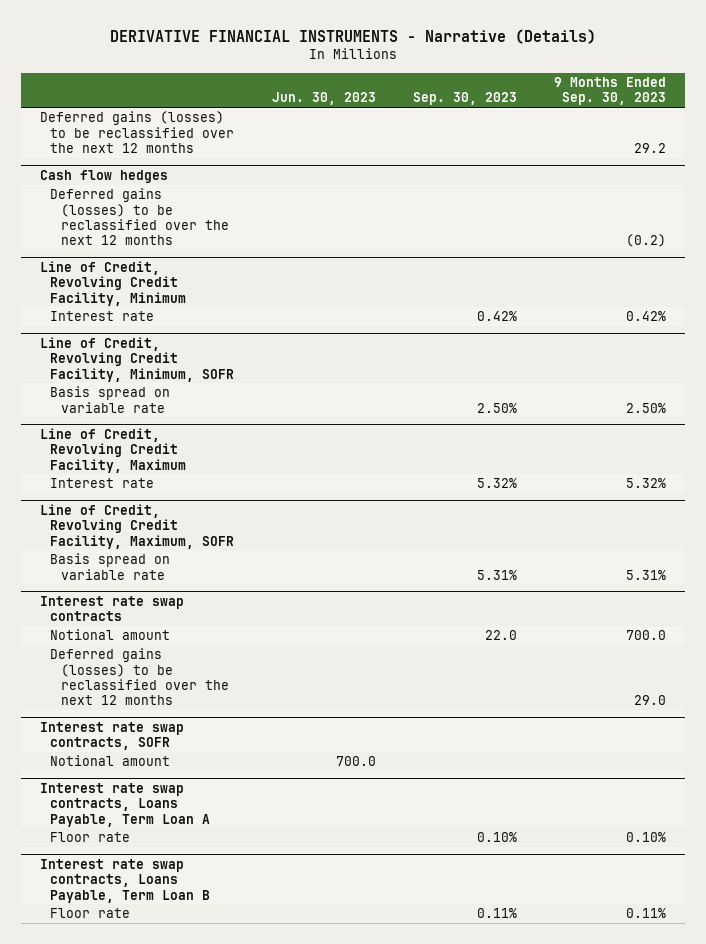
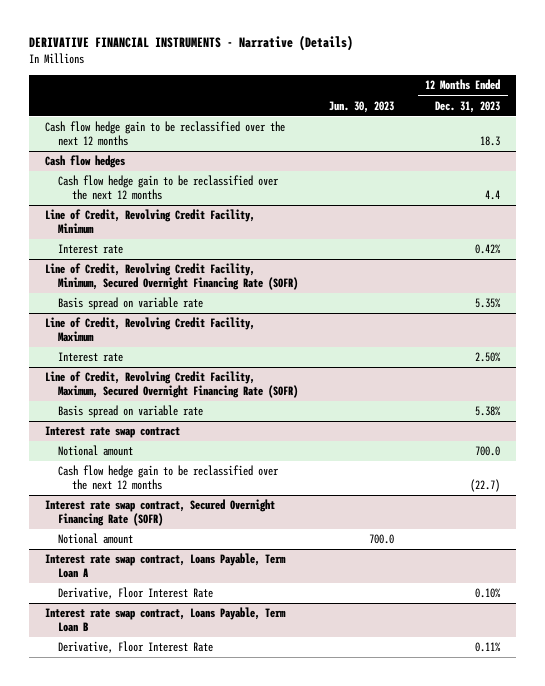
- | Jun. 30, 2023 | Sep. 30, 2023 | 9 Months Ended Sep. 30, 2023
+ | Jun. 30, 2023 | 12 Months Ended Dec. 31, 2023
- Deferred gains (losses) to be reclassified over the next 12 months | | | 29.2
+ Cash flow hedge gain to be reclassified over the next 12 months | | 18.3
@ Cash flow hedges
- Deferred gains (losses) to be reclassified over the next 12 months | | | (0.2)
+ Cash flow hedge gain to be reclassified over the next 12 months | | 4.4
- Line of Credit, Revolving Credit Facility, Minimum, SOFR
+ Line of Credit, Revolving Credit Facility, Minimum, Secured Overnight Financing Rate (SOFR)
- Line of Credit, Revolving Credit Facility, Maximum, SOFR
+ Line of Credit, Revolving Credit Facility, Maximum, Secured Overnight Financing Rate (SOFR)
- Interest rate swap contracts
+ Interest rate swap contract
- Deferred gains (losses) to be reclassified over the next 12 months | | | 29.0
- Interest rate swap contracts, SOFR
+ Cash flow hedge gain to be reclassified over the next 12 months | | (22.7)
+ Interest rate swap contract, Secured Overnight Financing Rate (SOFR)
- Interest rate swap contracts, Loans Payable, Term Loan A
- Floor rate | | 0.10% | 0.10%
- Interest rate swap contracts, Loans Payable, Term Loan B
- Floor rate | | 0.11% | 0.11%
+ Interest rate swap contract, Loans Payable, Term Loan A
+ Derivative, Floor Interest Rate | | 0.10%
+ Interest rate swap contract, Loans Payable, Term Loan B
+ Derivative, Floor Interest Rate | | 0.11%

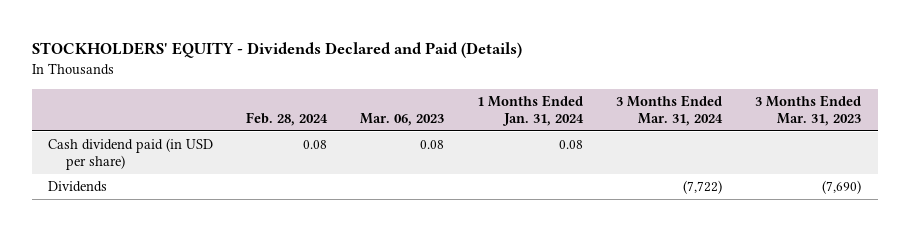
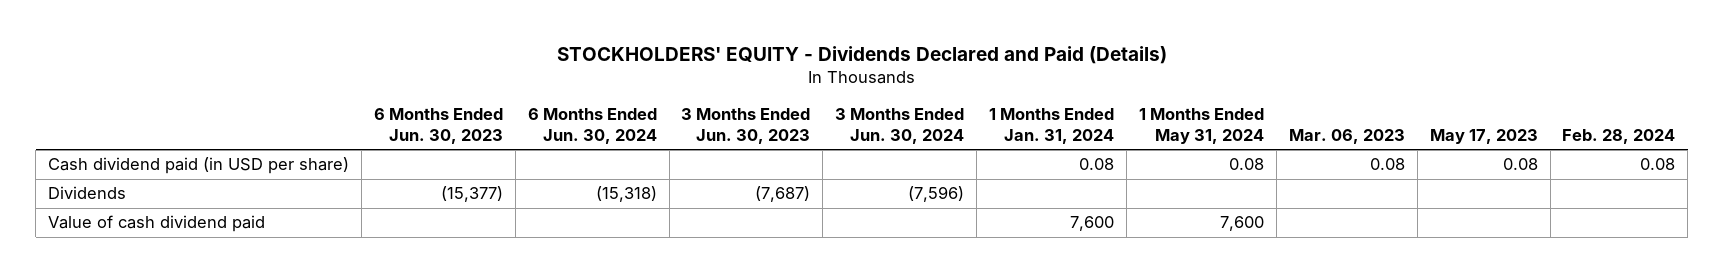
- | Feb. 28, 2024 | Mar. 06, 2023 | 1 Months Ended Jan. 31, 2024 | 3 Months Ended Mar. 31, 2024 | 3 Months Ended Mar. 31, 2023
+ | 6 Months Ended Jun. 30, 2023 | 6 Months Ended Jun. 30, 2024 | 3 Months Ended Jun. 30, 2023 | 3 Months Ended Jun. 30, 2024 | 1 Months Ended Jan. 31, 2024 | 1 Months Ended May 31, 2024 | Mar. 06, 2023 | May 17, 2023 | Feb. 28, 2024
+ Value of cash dividend paid | | | | | 7,600 | 7,600 | | |

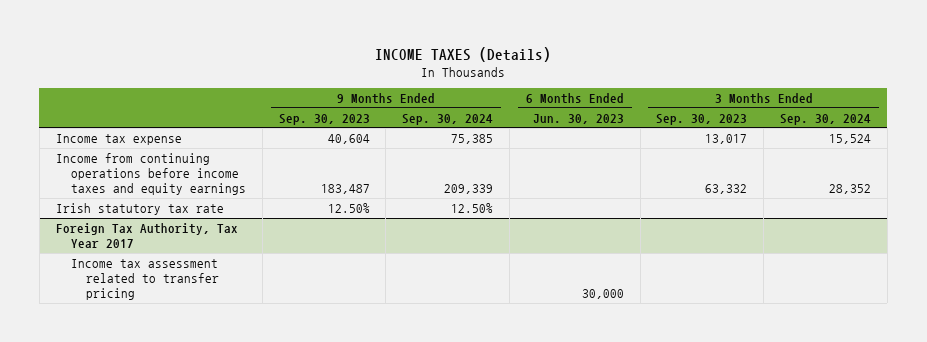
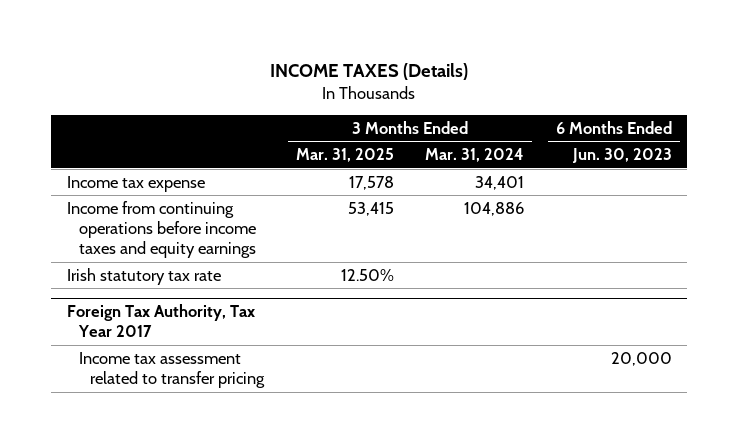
- | 9 Months Ended Sep. 30, 2023 | 9 Months Ended Sep. 30, 2024 | 6 Months Ended Jun. 30, 2023 | 3 Months Ended Sep. 30, 2023 | 3 Months Ended Sep. 30, 2024
+ | 3 Months Ended Mar. 31, 2025 | 3 Months Ended Mar. 31, 2024 | 6 Months Ended Jun. 30, 2023
@ Foreign Tax Authority, Tax Year 2017
- Income tax assessment related to transfer pricing | | | 30,000 | |
+ Income tax assessment related to transfer pricing | | | 20,000

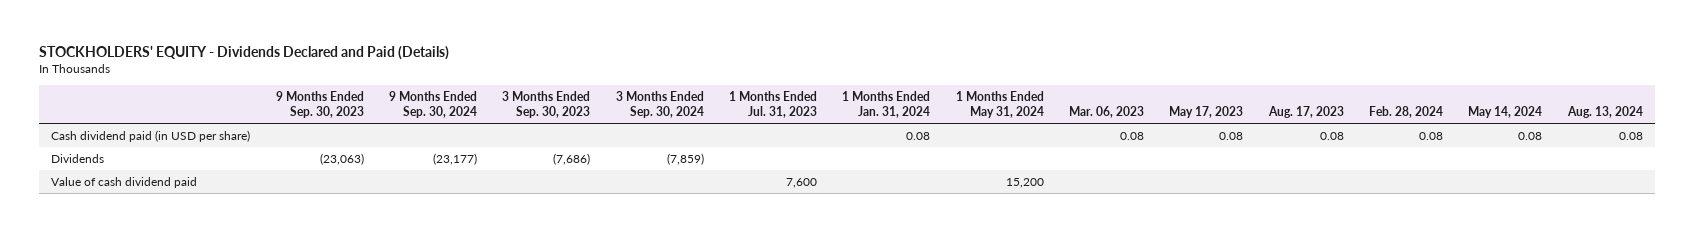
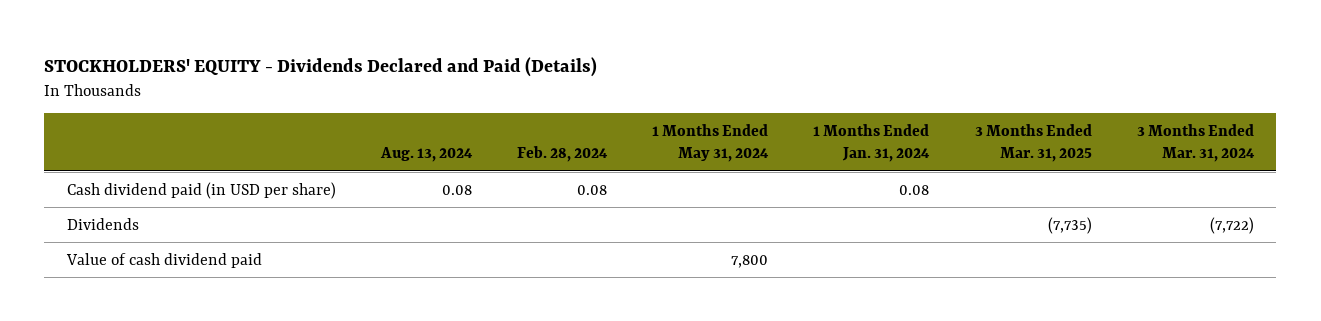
- | 9 Months Ended Sep. 30, 2023 | 9 Months Ended Sep. 30, 2024 | 3 Months Ended Sep. 30, 2023 | 3 Months Ended Sep. 30, 2024 | 1 Months Ended Jul. 31, 2023 | 1 Months Ended Jan. 31, 2024 | 1 Months Ended May 31, 2024 | Mar. 06, 2023 | May 17, 2023 | Aug. 17, 2023 | Feb. 28, 2024 | May 14, 2024 | Aug. 13, 2024
+ | Aug. 13, 2024 | Feb. 28, 2024 | 1 Months Ended May 31, 2024 | 1 Months Ended Jan. 31, 2024 | 3 Months Ended Mar. 31, 2025 | 3 Months Ended Mar. 31, 2024
- Value of cash dividend paid | | | | | 7,600 | | 15,200 | | | | | |
+ Value of cash dividend paid | | | 7,800 | | |

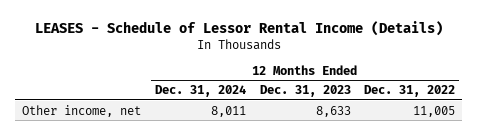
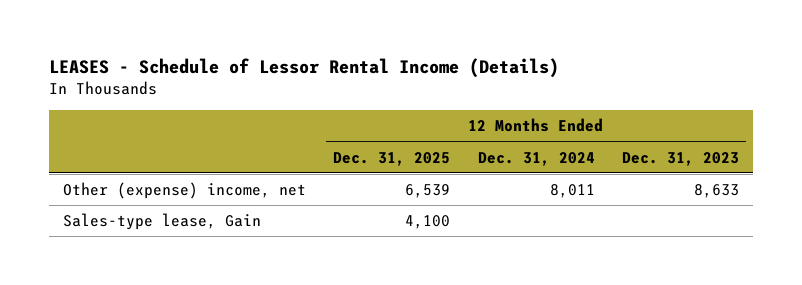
- | 12 Months Ended Dec. 31, 2024 | 12 Months Ended Dec. 31, 2023 | 12 Months Ended Dec. 31, 2022
+ | 12 Months Ended Dec. 31, 2025 | 12 Months Ended Dec. 31, 2024 | 12 Months Ended Dec. 31, 2023
- Other income, net | 8,011 | 8,633 | 11,005
+ Other (expense) income, net | 6,539 | 8,011 | 8,633
+ Sales-type lease, Gain | 4,100 | |

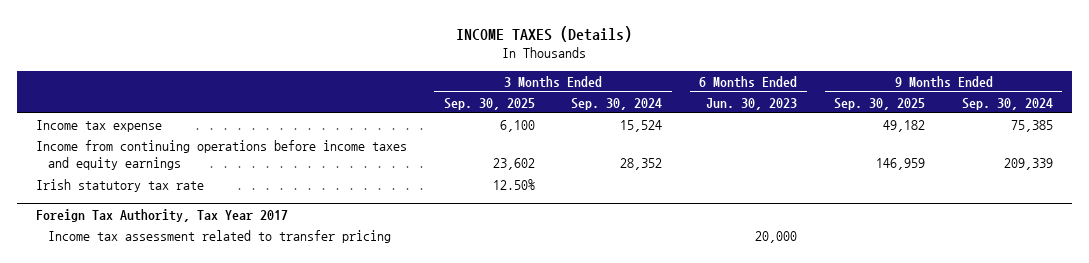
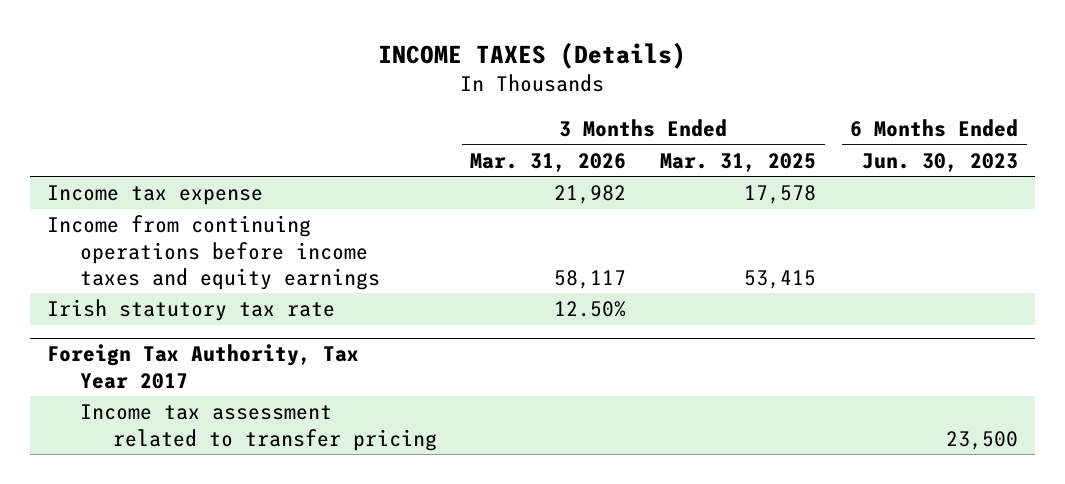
- | 3 Months Ended Sep. 30, 2025 | 3 Months Ended Sep. 30, 2024 | 6 Months Ended Jun. 30, 2023 | 9 Months Ended Sep. 30, 2025 | 9 Months Ended Sep. 30, 2024
+ | 3 Months Ended Mar. 31, 2026 | 3 Months Ended Mar. 31, 2025 | 6 Months Ended Jun. 30, 2023
@ Foreign Tax Authority, Tax Year 2017
- Income tax assessment related to transfer pricing | | | 20,000 | |
+ Income tax assessment related to transfer pricing | | | 23,500

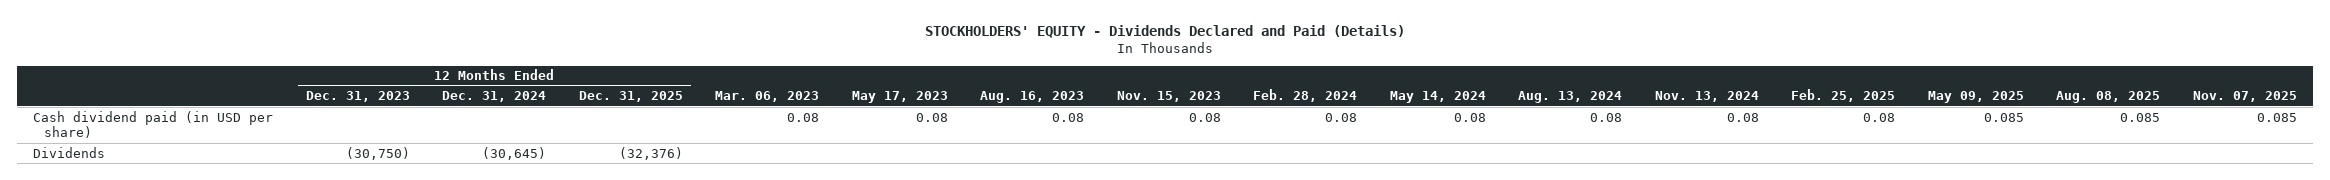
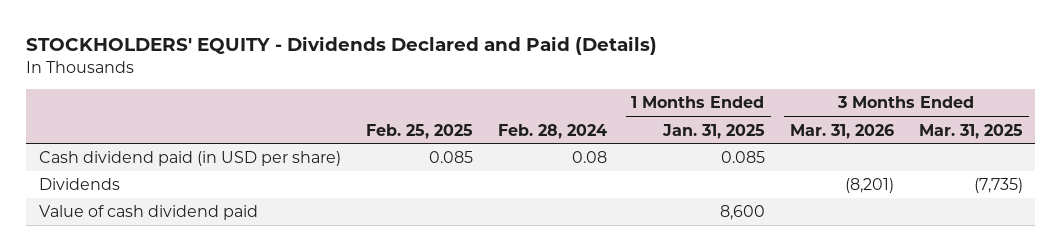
- | 12 Months Ended Dec. 31, 2023 | 12 Months Ended Dec. 31, 2024 | 12 Months Ended Dec. 31, 2025 | Mar. 06, 2023 | May 17, 2023 | Aug. 16, 2023 | Nov. 15, 2023 | Feb. 28, 2024 | May 14, 2024 | Aug. 13, 2024 | Nov. 13, 2024 | Feb. 25, 2025 | May 09, 2025 | Aug. 08, 2025 | Nov. 07, 2025
+ | Feb. 25, 2025 | Feb. 28, 2024 | 1 Months Ended Jan. 31, 2025 | 3 Months Ended Mar. 31, 2026 | 3 Months Ended Mar. 31, 2025
- Cash dividend paid (in USD per share) | | | | 0.08 | 0.08 | 0.08 | 0.08 | 0.08 | 0.08 | 0.08 | 0.08 | 0.08 | 0.085 | 0.085 | 0.085
+ Cash dividend paid (in USD per share) | 0.085 | 0.08 | 0.085 | |
+ Value of cash dividend paid | | | 8,600 | |

